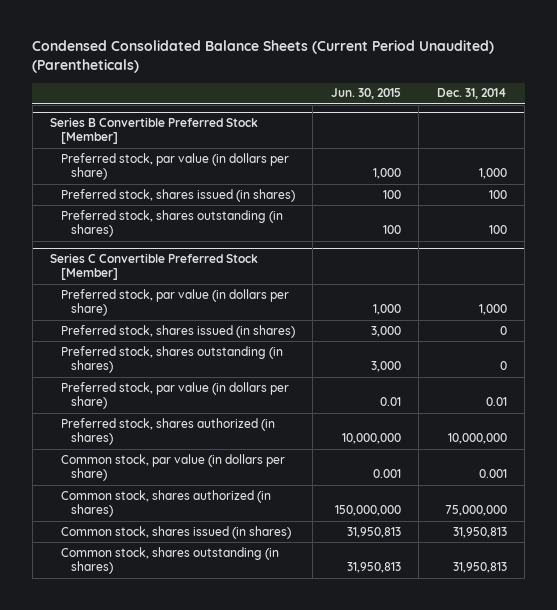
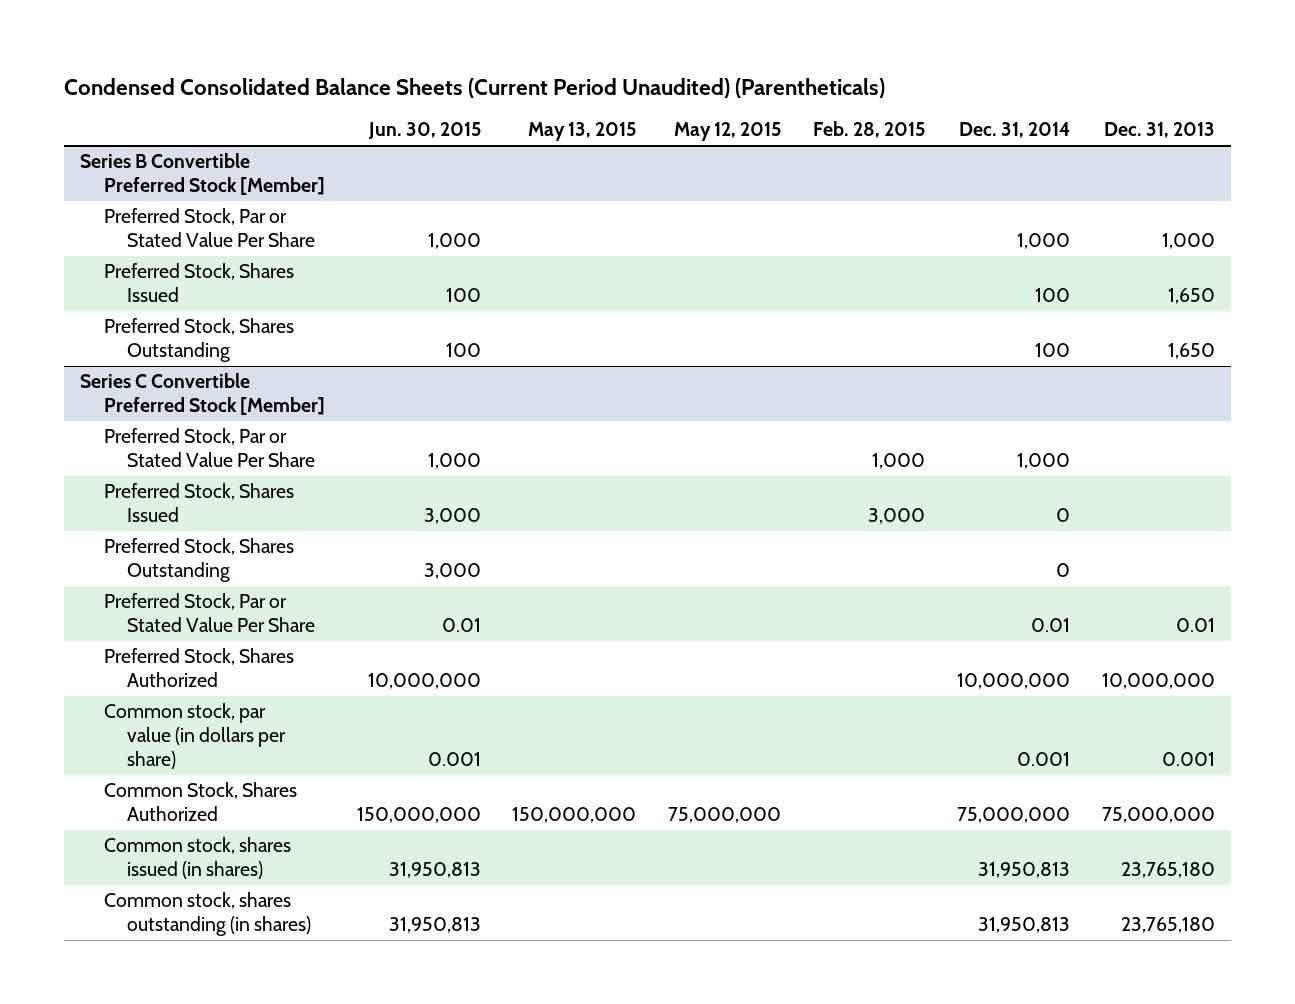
- | Jun. 30, 2015 | Dec. 31, 2014
+ | Jun. 30, 2015 | May 13, 2015 | May 12, 2015 | Feb. 28, 2015 | Dec. 31, 2014 | Dec. 31, 2013
@ Series B Convertible Preferred Stock [Member]
- Preferred stock, par value (in dollars per share) | 1,000 | 1,000
- Preferred stock, shares issued (in shares) | 100 | 100
- Preferred stock, shares outstanding (in shares) | 100 | 100
+ Preferred Stock, Par or Stated Value Per Share | 1,000 | | | | 1,000 | 1,000
+ Preferred Stock, Shares Issued | 100 | | | | 100 | 1,650
+ Preferred Stock, Shares Outstanding | 100 | | | | 100 | 1,650
@ Series C Convertible Preferred Stock [Member]
- Preferred stock, par value (in dollars per share) | 1,000 | 1,000
- Preferred stock, shares issued (in shares) | 3,000 | 0
- Preferred stock, shares outstanding (in shares) | 3,000 | 0
- Preferred stock, par value (in dollars per share) | 0.01 | 0.01
- Preferred stock, shares authorized (in shares) | 10,000,000 | 10,000,000
+ Preferred Stock, Par or Stated Value Per Share | 1,000 | | | 1,000 | 1,000 |
+ Preferred Stock, Shares Issued | 3,000 | | | 3,000 | 0 |
+ Preferred Stock, Shares Outstanding | 3,000 | | | | 0 |
+ Preferred Stock, Par or Stated Value Per Share | 0.01 | | | | 0.01 | 0.01
+ Preferred Stock, Shares Authorized | 10,000,000 | | | | 10,000,000 | 10,000,000
- Common stock, shares authorized (in shares) | 150,000,000 | 75,000,000
+ Common Stock, Shares Authorized | 150,000,000 | 150,000,000 | 75,000,000 | | 75,000,000 | 75,000,000

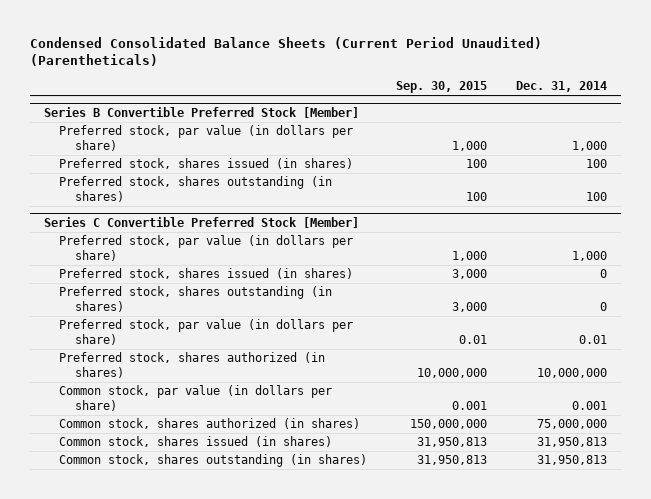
- | Jun. 30, 2015 | May 13, 2015 | May 12, 2015 | Feb. 28, 2015 | Dec. 31, 2014 | Dec. 31, 2013
+ | Sep. 30, 2015 | Dec. 31, 2014
@ Series B Convertible Preferred Stock [Member]
- Preferred Stock, Par or Stated Value Per Share | 1,000 | | | | 1,000 | 1,000
- Preferred Stock, Shares Issued | 100 | | | | 100 | 1,650
- Preferred Stock, Shares Outstanding | 100 | | | | 100 | 1,650
+ Preferred stock, par value (in dollars per share) | 1,000 | 1,000
+ Preferred stock, shares issued (in shares) | 100 | 100
+ Preferred stock, shares outstanding (in shares) | 100 | 100
@ Series C Convertible Preferred Stock [Member]
- Preferred Stock, Par or Stated Value Per Share | 1,000 | | | 1,000 | 1,000 |
- Preferred Stock, Shares Issued | 3,000 | | | 3,000 | 0 |
- Preferred Stock, Shares Outstanding | 3,000 | | | | 0 |
- Preferred Stock, Par or Stated Value Per Share | 0.01 | | | | 0.01 | 0.01
- Preferred Stock, Shares Authorized | 10,000,000 | | | | 10,000,000 | 10,000,000
+ Preferred stock, par value (in dollars per share) | 1,000 | 1,000
+ Preferred stock, shares issued (in shares) | 3,000 | 0
+ Preferred stock, shares outstanding (in shares) | 3,000 | 0
+ Preferred stock, par value (in dollars per share) | 0.01 | 0.01
+ Preferred stock, shares authorized (in shares) | 10,000,000 | 10,000,000
- Common Stock, Shares Authorized | 150,000,000 | 150,000,000 | 75,000,000 | | 75,000,000 | 75,000,000
+ Common stock, shares authorized (in shares) | 150,000,000 | 75,000,000

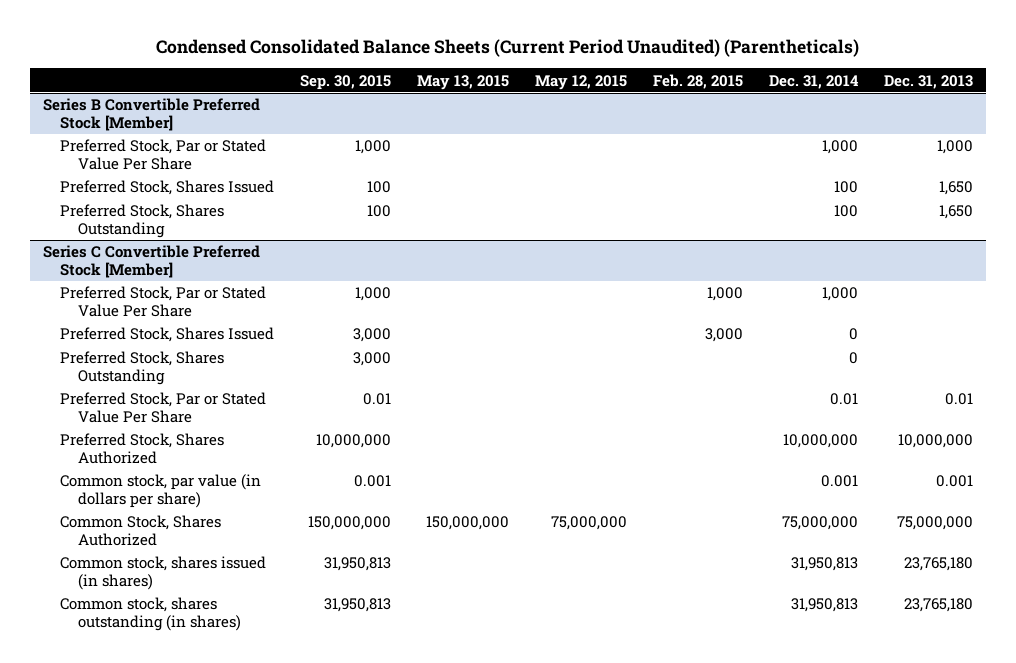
- | Sep. 30, 2015 | Dec. 31, 2014
+ | Sep. 30, 2015 | May 13, 2015 | May 12, 2015 | Feb. 28, 2015 | Dec. 31, 2014 | Dec. 31, 2013
@ Series B Convertible Preferred Stock [Member]
- Preferred stock, par value (in dollars per share) | 1,000 | 1,000
- Preferred stock, shares issued (in shares) | 100 | 100
- Preferred stock, shares outstanding (in shares) | 100 | 100
+ Preferred Stock, Par or Stated Value Per Share | 1,000 | | | | 1,000 | 1,000
+ Preferred Stock, Shares Issued | 100 | | | | 100 | 1,650
+ Preferred Stock, Shares Outstanding | 100 | | | | 100 | 1,650
@ Series C Convertible Preferred Stock [Member]
- Preferred stock, par value (in dollars per share) | 1,000 | 1,000
- Preferred stock, shares issued (in shares) | 3,000 | 0
- Preferred stock, shares outstanding (in shares) | 3,000 | 0
- Preferred stock, par value (in dollars per share) | 0.01 | 0.01
- Preferred stock, shares authorized (in shares) | 10,000,000 | 10,000,000
+ Preferred Stock, Par or Stated Value Per Share | 1,000 | | | 1,000 | 1,000 |
+ Preferred Stock, Shares Issued | 3,000 | | | 3,000 | 0 |
+ Preferred Stock, Shares Outstanding | 3,000 | | | | 0 |
+ Preferred Stock, Par or Stated Value Per Share | 0.01 | | | | 0.01 | 0.01
+ Preferred Stock, Shares Authorized | 10,000,000 | | | | 10,000,000 | 10,000,000
- Common stock, shares authorized (in shares) | 150,000,000 | 75,000,000
+ Common Stock, Shares Authorized | 150,000,000 | 150,000,000 | 75,000,000 | | 75,000,000 | 75,000,000

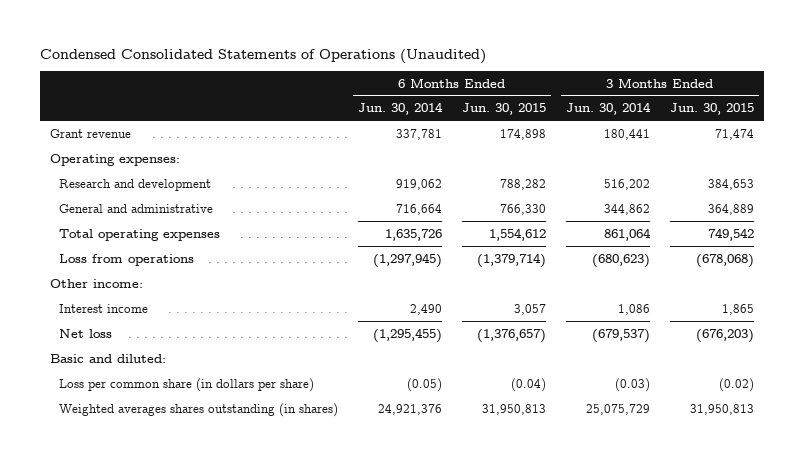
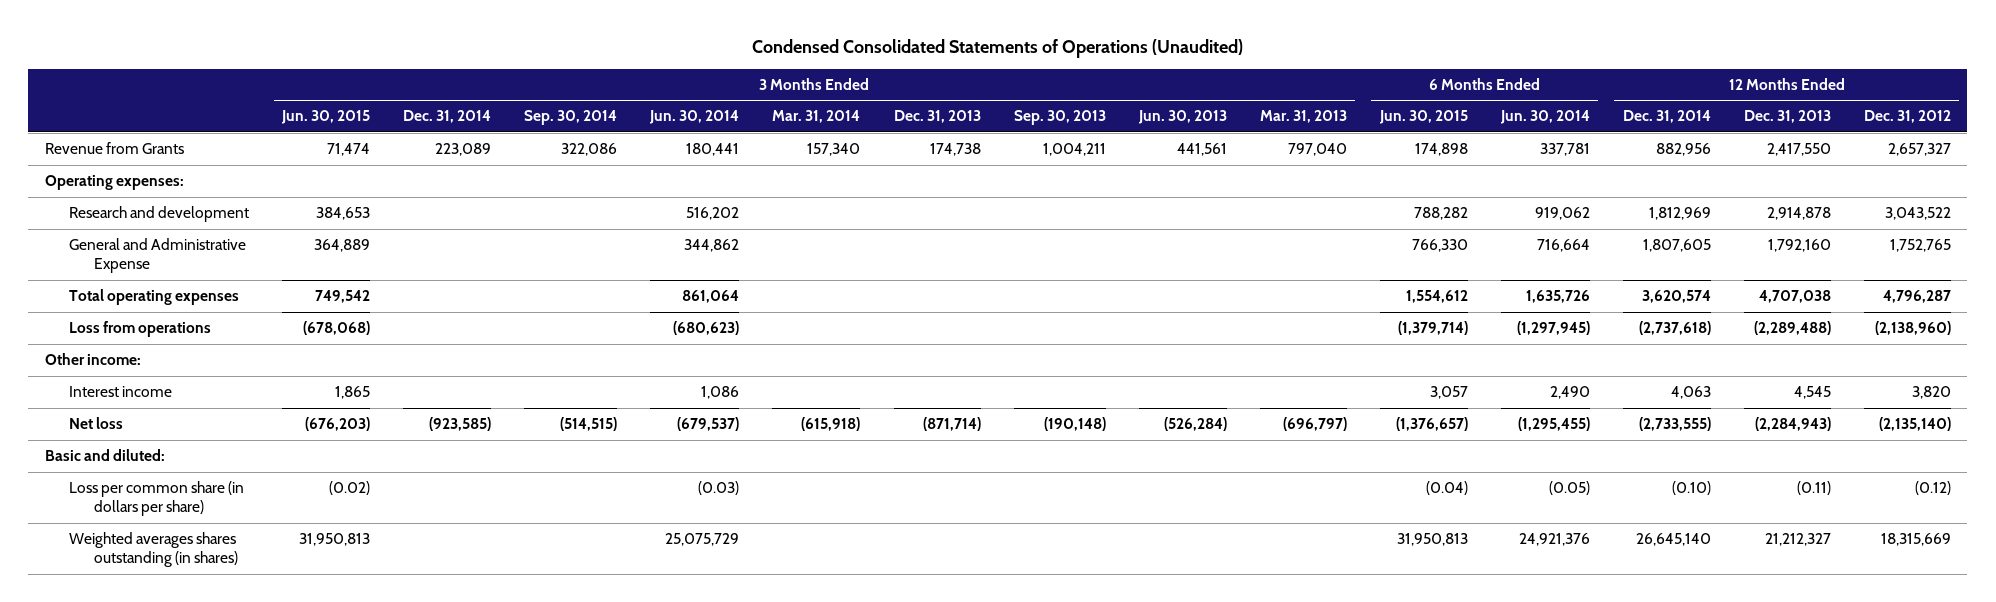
- | 6 Months Ended Jun. 30, 2014 | 6 Months Ended Jun. 30, 2015 | 3 Months Ended Jun. 30, 2014 | 3 Months Ended Jun. 30, 2015
+ | 3 Months Ended Jun. 30, 2015 | 3 Months Ended Dec. 31, 2014 | 3 Months Ended Sep. 30, 2014 | 3 Months Ended Jun. 30, 2014 | 3 Months Ended Mar. 31, 2014 | 3 Months Ended Dec. 31, 2013 | 3 Months Ended Sep. 30, 2013 | 3 Months Ended Jun. 30, 2013 | 3 Months Ended Mar. 31, 2013 | 6 Months Ended Jun. 30, 2015 | 6 Months Ended Jun. 30, 2014 | 12 Months Ended Dec. 31, 2014 | 12 Months Ended Dec. 31, 2013 | 12 Months Ended Dec. 31, 2012
- Grant revenue | 337,781 | 174,898 | 180,441 | 71,474
+ Revenue from Grants | 71,474 | 223,089 | 322,086 | 180,441 | 157,340 | 174,738 | 1,004,211 | 441,561 | 797,040 | 174,898 | 337,781 | 882,956 | 2,417,550 | 2,657,327
- General and administrative | 716,664 | 766,330 | 344,862 | 364,889
+ General and Administrative Expense | 364,889 | | | 344,862 | | | | | | 766,330 | 716,664 | 1,807,605 | 1,792,160 | 1,752,765

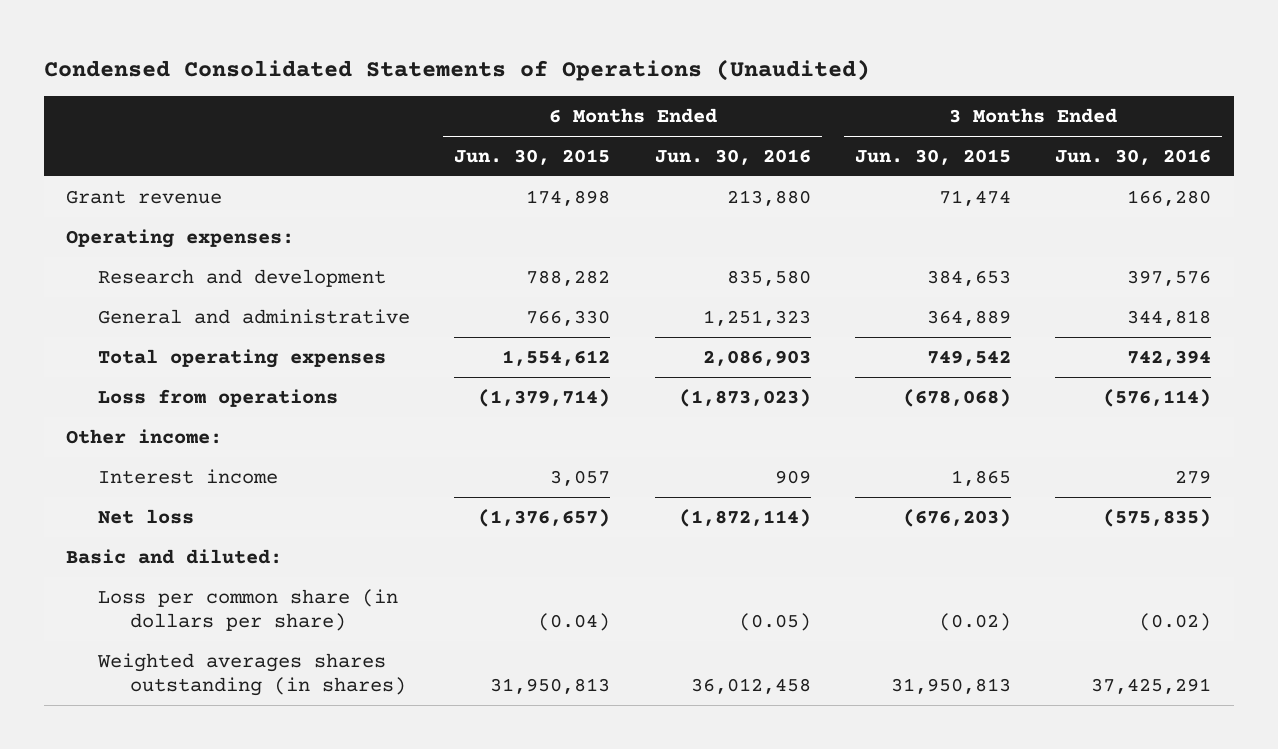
- | 3 Months Ended Jun. 30, 2015 | 3 Months Ended Dec. 31, 2014 | 3 Months Ended Sep. 30, 2014 | 3 Months Ended Jun. 30, 2014 | 3 Months Ended Mar. 31, 2014 | 3 Months Ended Dec. 31, 2013 | 3 Months Ended Sep. 30, 2013 | 3 Months Ended Jun. 30, 2013 | 3 Months Ended Mar. 31, 2013 | 6 Months Ended Jun. 30, 2015 | 6 Months Ended Jun. 30, 2014 | 12 Months Ended Dec. 31, 2014 | 12 Months Ended Dec. 31, 2013 | 12 Months Ended Dec. 31, 2012
+ | 6 Months Ended Jun. 30, 2015 | 6 Months Ended Jun. 30, 2016 | 3 Months Ended Jun. 30, 2015 | 3 Months Ended Jun. 30, 2016
- Revenue from Grants | 71,474 | 223,089 | 322,086 | 180,441 | 157,340 | 174,738 | 1,004,211 | 441,561 | 797,040 | 174,898 | 337,781 | 882,956 | 2,417,550 | 2,657,327
+ Grant revenue | 174,898 | 213,880 | 71,474 | 166,280
- General and Administrative Expense | 364,889 | | | 344,862 | | | | | | 766,330 | 716,664 | 1,807,605 | 1,792,160 | 1,752,765
+ General and administrative | 766,330 | 1,251,323 | 364,889 | 344,818

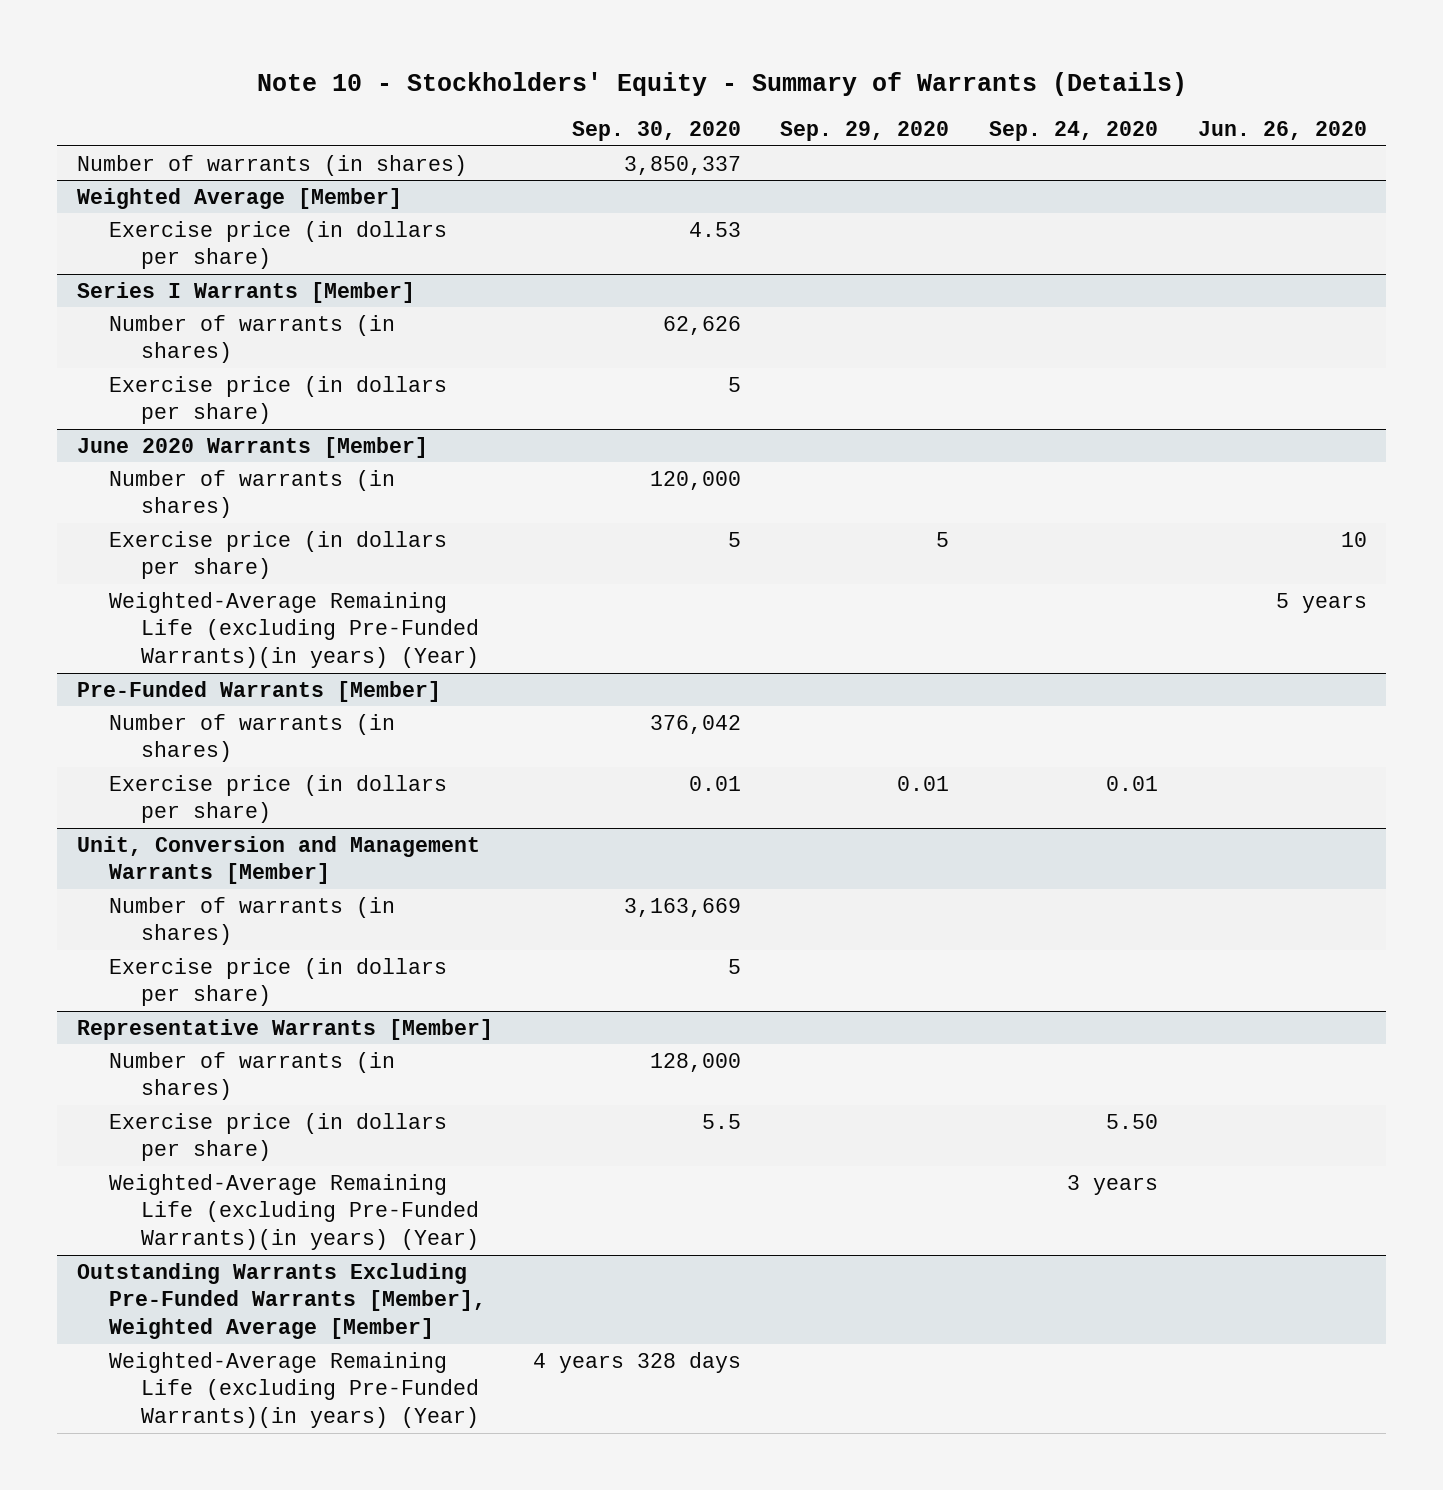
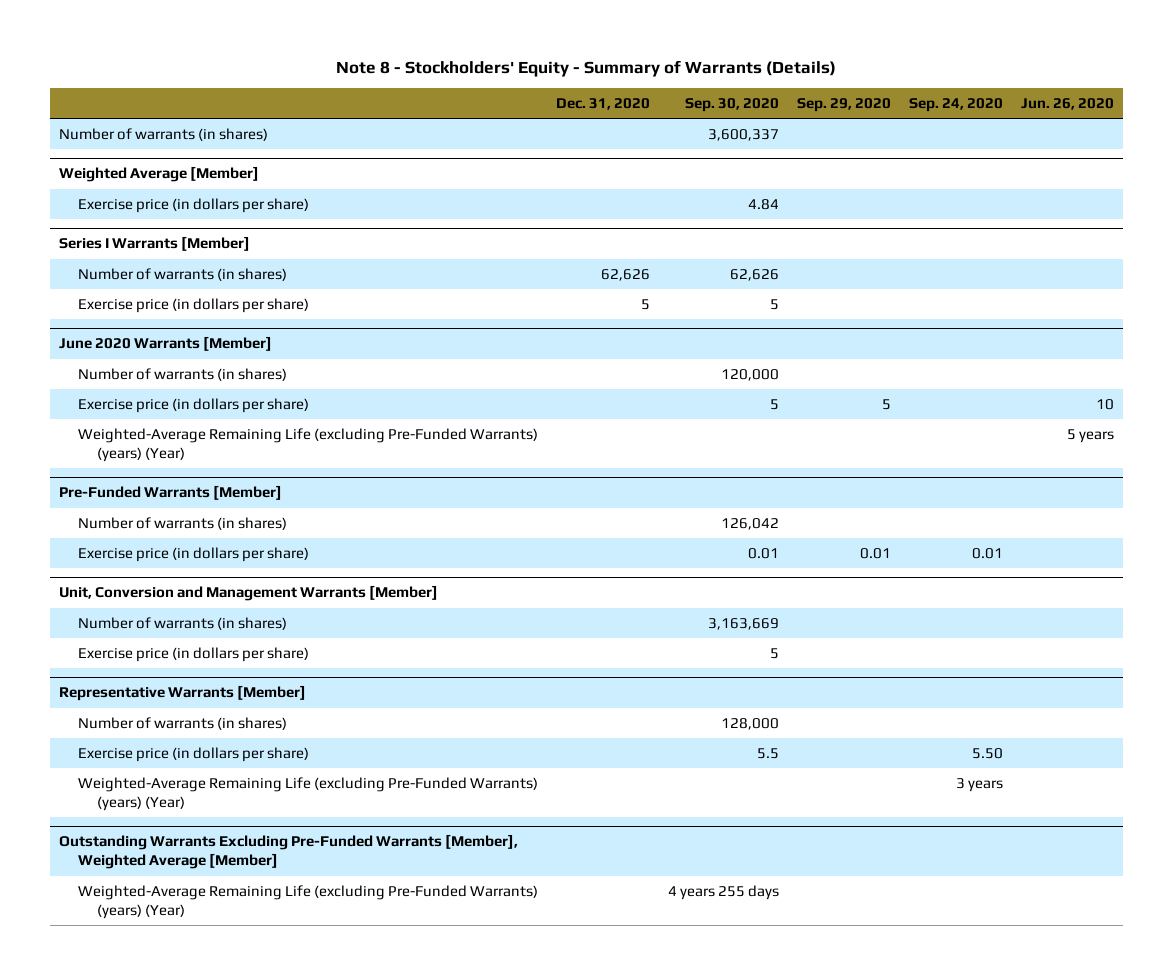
- Note 10 - Stockholders' Equity - Summary of Warrants (Details)
+ Note 8 - Stockholders' Equity - Summary of Warrants (Details)
- | Sep. 30, 2020 | Sep. 29, 2020 | Sep. 24, 2020 | Jun. 26, 2020
+ | Dec. 31, 2020 | Sep. 30, 2020 | Sep. 29, 2020 | Sep. 24, 2020 | Jun. 26, 2020
- Number of warrants (in shares) | 3,850,337 | | |
+ Number of warrants (in shares) | | 3,600,337 | | |
@ Weighted Average [Member]
- Exercise price (in dollars per share) | 4.53 | | |
+ Exercise price (in dollars per share) | | 4.84 | | |
@ June 2020 Warrants [Member]
- Weighted-Average Remaining Life (excluding Pre-Funded Warrants)(in years) (Year) | | | | 5 years
+ Weighted-Average Remaining Life (excluding Pre-Funded Warrants) (years) (Year) | | | | | 5 years
@ Pre-Funded Warrants [Member]
- Number of warrants (in shares) | 376,042 | | |
+ Number of warrants (in shares) | | 126,042 | | |
@ Representative Warrants [Member]
- Weighted-Average Remaining Life (excluding Pre-Funded Warrants)(in years) (Year) | | | 3 years |
+ Weighted-Average Remaining Life (excluding Pre-Funded Warrants) (years) (Year) | | | | 3 years |
@ Outstanding Warrants Excluding Pre-Funded Warrants [Member], Weighted Average [Member]
- Weighted-Average Remaining Life (excluding Pre-Funded Warrants)(in years) (Year) | 4 years 328 days | | |
+ Weighted-Average Remaining Life (excluding Pre-Funded Warrants) (years) (Year) | | 4 years 255 days | | |

